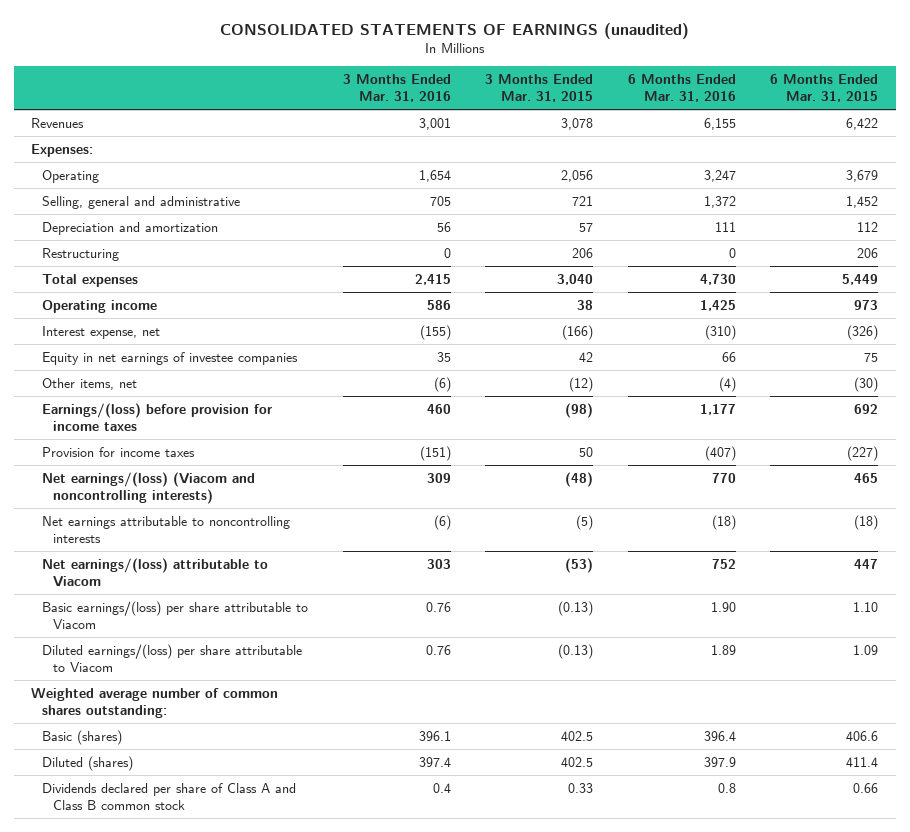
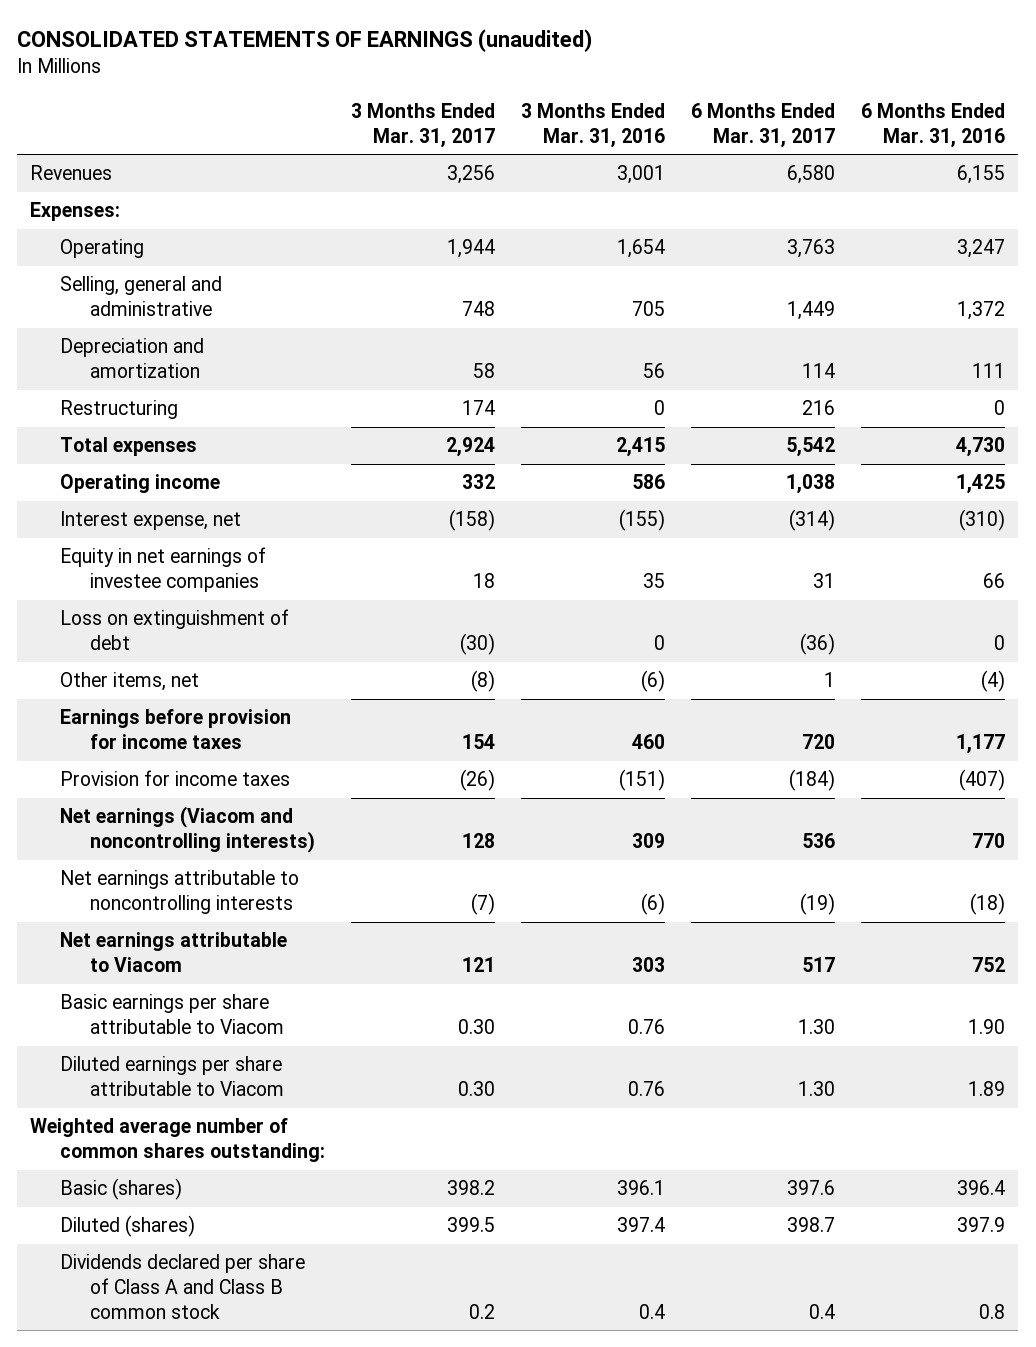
- | 3 Months Ended Mar. 31, 2016 | 3 Months Ended Mar. 31, 2015 | 6 Months Ended Mar. 31, 2016 | 6 Months Ended Mar. 31, 2015
+ | 3 Months Ended Mar. 31, 2017 | 3 Months Ended Mar. 31, 2016 | 6 Months Ended Mar. 31, 2017 | 6 Months Ended Mar. 31, 2016
+ Loss on extinguishment of debt | (30) | 0 | (36) | 0
- Earnings/(loss) before provision for income taxes | 460 | (98) | 1,177 | 692
+ Earnings before provision for income taxes | 154 | 460 | 720 | 1,177
- Net earnings/(loss) (Viacom and noncontrolling interests) | 309 | (48) | 770 | 465
+ Net earnings (Viacom and noncontrolling interests) | 128 | 309 | 536 | 770
- Net earnings/(loss) attributable to Viacom | 303 | (53) | 752 | 447
- Basic earnings/(loss) per share attributable to Viacom | 0.76 | (0.13) | 1.90 | 1.10
- Diluted earnings/(loss) per share attributable to Viacom | 0.76 | (0.13) | 1.89 | 1.09
+ Net earnings attributable to Viacom | 121 | 303 | 517 | 752
+ Basic earnings per share attributable to Viacom | 0.30 | 0.76 | 1.30 | 1.90
+ Diluted earnings per share attributable to Viacom | 0.30 | 0.76 | 1.30 | 1.89

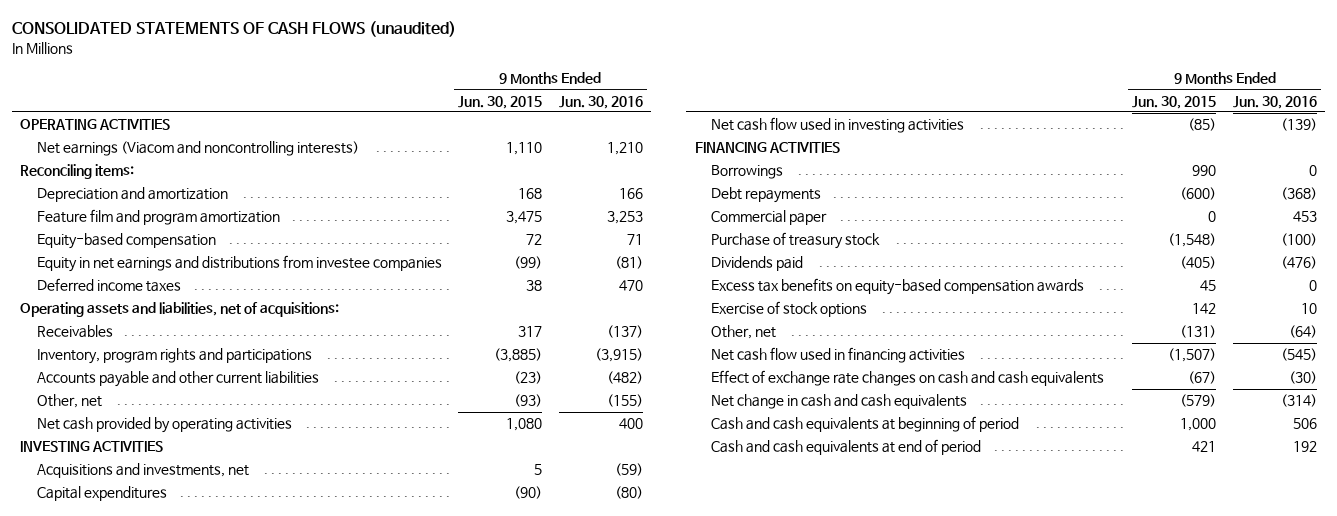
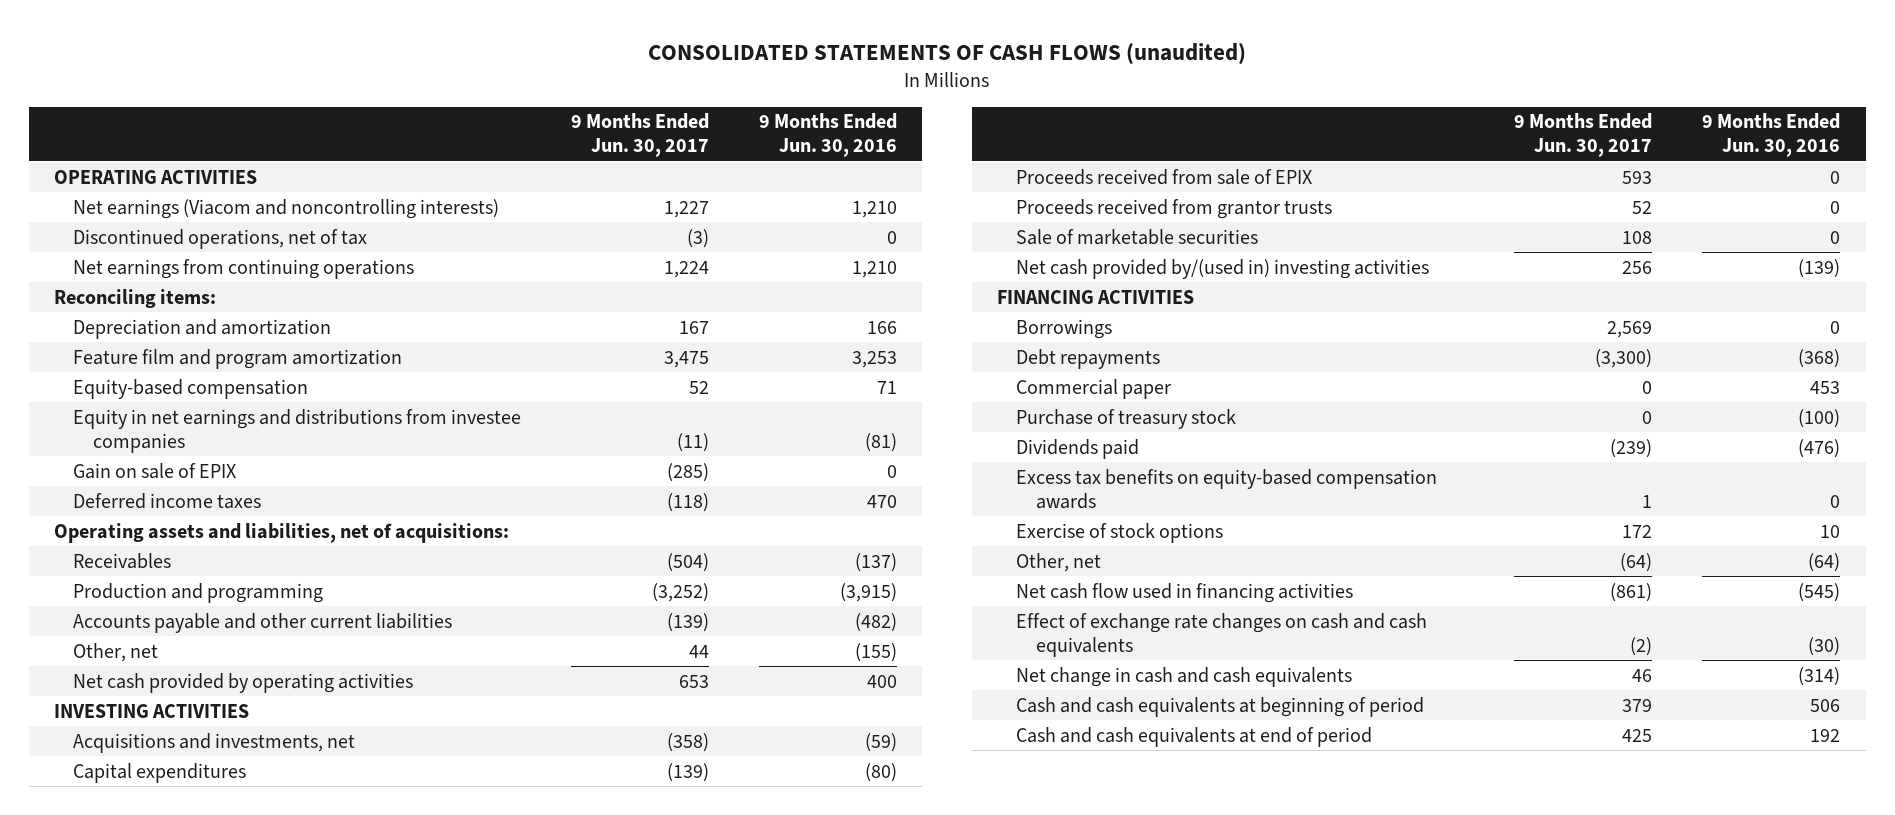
- | 9 Months Ended Jun. 30, 2015 | 9 Months Ended Jun. 30, 2016
+ | 9 Months Ended Jun. 30, 2017 | 9 Months Ended Jun. 30, 2016
+ Discontinued operations, net of tax | (3) | 0
+ Net earnings from continuing operations | 1,224 | 1,210
+ Gain on sale of EPIX | (285) | 0
- Inventory, program rights and participations | (3,885) | (3,915)
+ Production and programming | (3,252) | (3,915)
- Net cash flow used in investing activities | (85) | (139)
+ Proceeds received from sale of EPIX | 593 | 0
+ Proceeds received from grantor trusts | 52 | 0
+ Sale of marketable securities | 108 | 0
+ Net cash provided by/(used in) investing activities | 256 | (139)

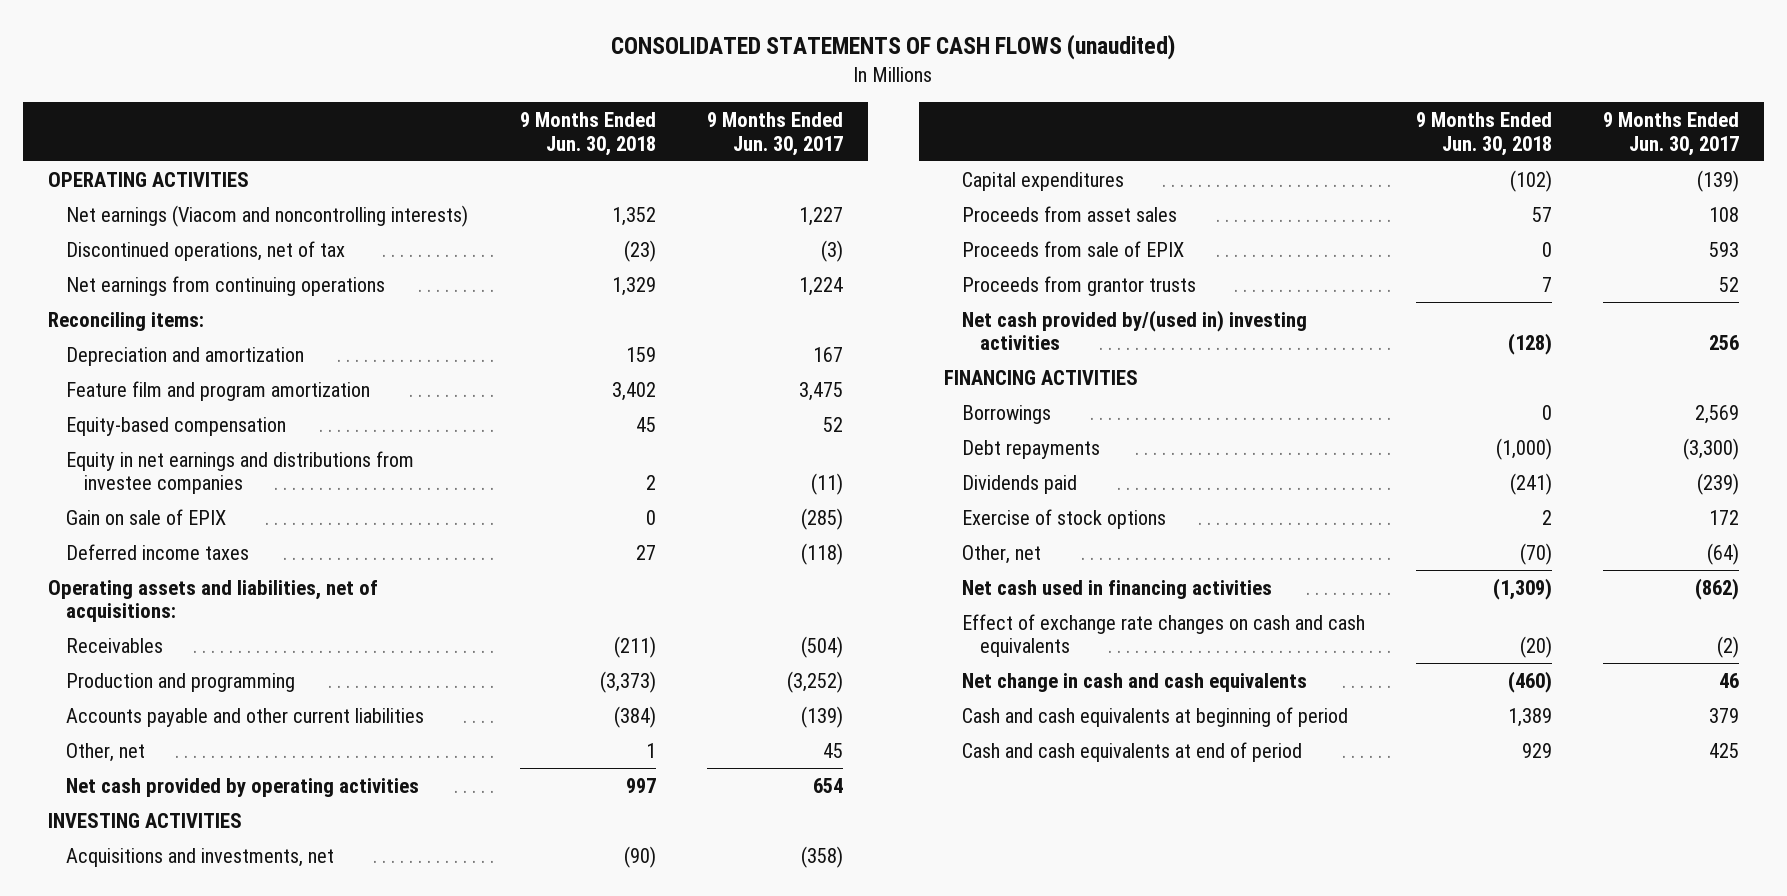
- | 9 Months Ended Jun. 30, 2017 | 9 Months Ended Jun. 30, 2016
+ | 9 Months Ended Jun. 30, 2018 | 9 Months Ended Jun. 30, 2017
- Other, net | 44 | (155)
- Net cash provided by operating activities | 653 | 400
+ Other, net | 1 | 45
+ Net cash provided by operating activities | 997 | 654
- Proceeds received from sale of EPIX | 593 | 0
- Proceeds received from grantor trusts | 52 | 0
- Sale of marketable securities | 108 | 0
+ Proceeds from asset sales | 57 | 108
+ Proceeds from sale of EPIX | 0 | 593
+ Proceeds from grantor trusts | 7 | 52
- Commercial paper | 0 | 453
- Purchase of treasury stock | 0 | (100)
- Excess tax benefits on equity-based compensation awards | 1 | 0
- Net cash flow used in financing activities | (861) | (545)
+ Net cash used in financing activities | (1,309) | (862)

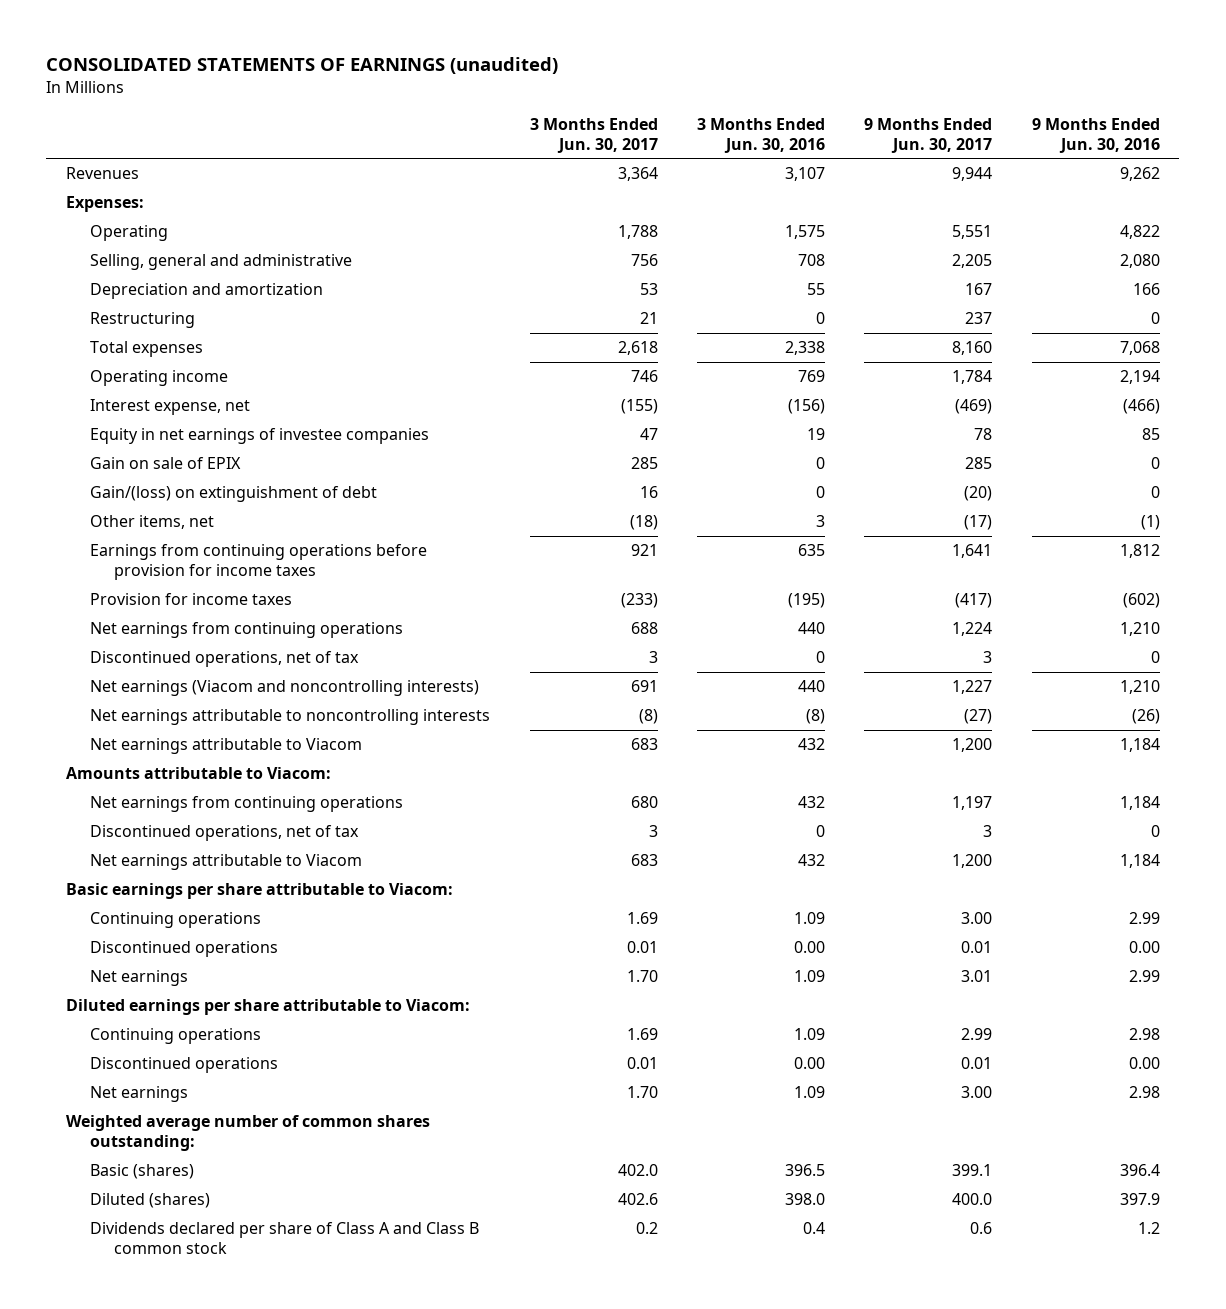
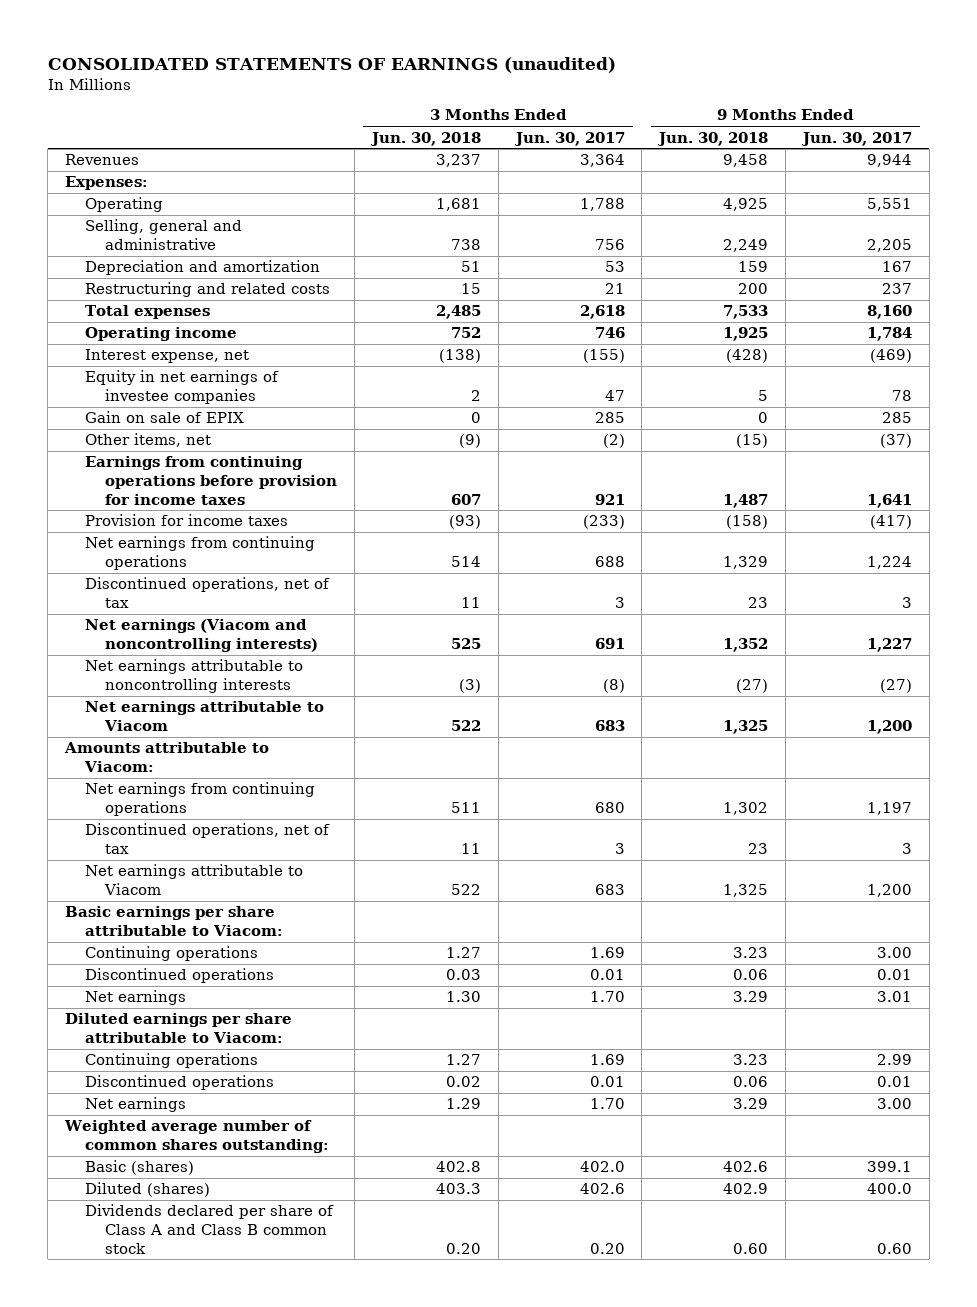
- | 3 Months Ended Jun. 30, 2017 | 3 Months Ended Jun. 30, 2016 | 9 Months Ended Jun. 30, 2017 | 9 Months Ended Jun. 30, 2016
+ | 3 Months Ended Jun. 30, 2018 | 3 Months Ended Jun. 30, 2017 | 9 Months Ended Jun. 30, 2018 | 9 Months Ended Jun. 30, 2017
- Restructuring | 21 | 0 | 237 | 0
+ Restructuring and related costs | 15 | 21 | 200 | 237
- Gain/(loss) on extinguishment of debt | 16 | 0 | (20) | 0
- Other items, net | (18) | 3 | (17) | (1)
+ Other items, net | (9) | (2) | (15) | (37)
- Dividends declared per share of Class A and Class B common stock | 0.2 | 0.4 | 0.6 | 1.2
+ Dividends declared per share of Class A and Class B common stock | 0.20 | 0.20 | 0.60 | 0.60

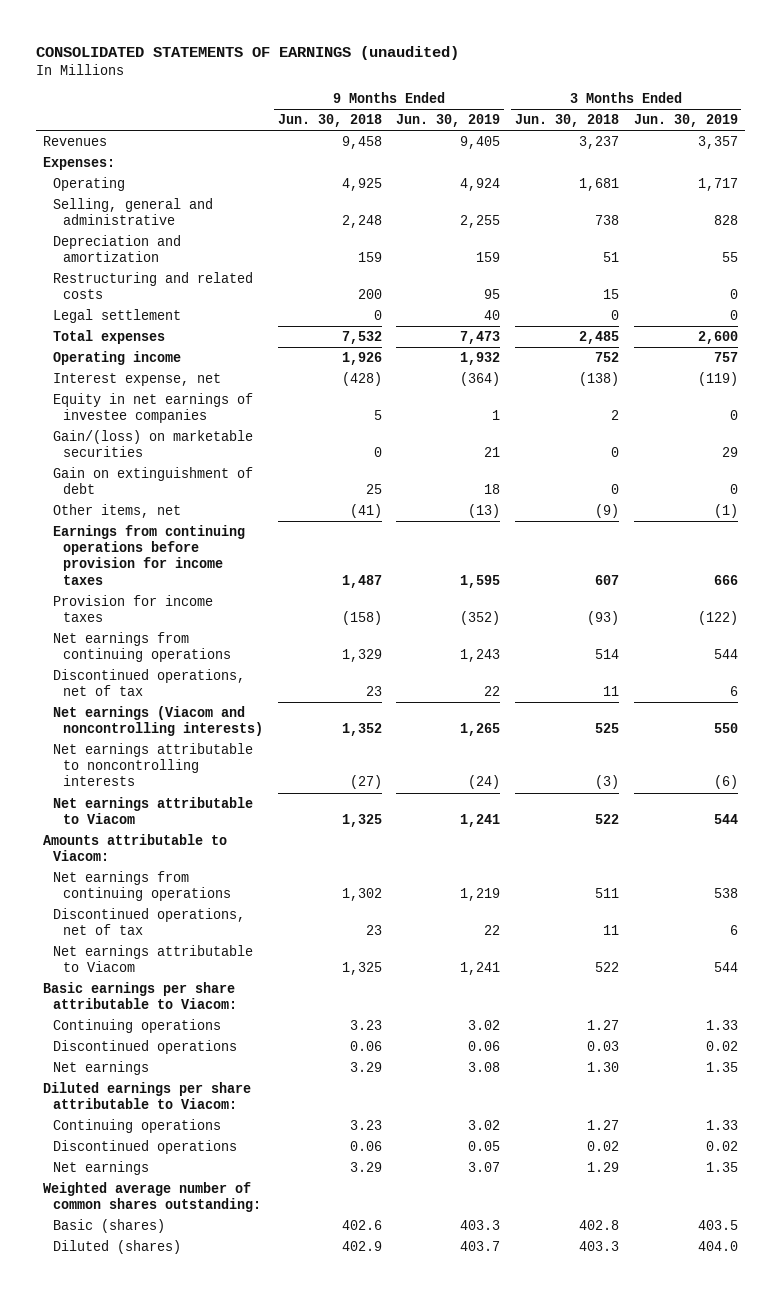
- | 3 Months Ended Jun. 30, 2018 | 3 Months Ended Jun. 30, 2017 | 9 Months Ended Jun. 30, 2018 | 9 Months Ended Jun. 30, 2017
+ | 9 Months Ended Jun. 30, 2018 | 9 Months Ended Jun. 30, 2019 | 3 Months Ended Jun. 30, 2018 | 3 Months Ended Jun. 30, 2019
- Selling, general and administrative | 738 | 756 | 2,249 | 2,205
+ Selling, general and administrative | 2,248 | 2,255 | 738 | 828
- Total expenses | 2,485 | 2,618 | 7,533 | 8,160
- Operating income | 752 | 746 | 1,925 | 1,784
+ Legal settlement | 0 | 40 | 0 | 0
+ Total expenses | 7,532 | 7,473 | 2,485 | 2,600
+ Operating income | 1,926 | 1,932 | 752 | 757
- Gain on sale of EPIX | 0 | 285 | 0 | 285
- Other items, net | (9) | (2) | (15) | (37)
+ Gain/(loss) on marketable securities | 0 | 21 | 0 | 29
+ Gain on extinguishment of debt | 25 | 18 | 0 | 0
+ Other items, net | (41) | (13) | (9) | (1)
- Dividends declared per share of Class A and Class B common stock | 0.20 | 0.20 | 0.60 | 0.60

